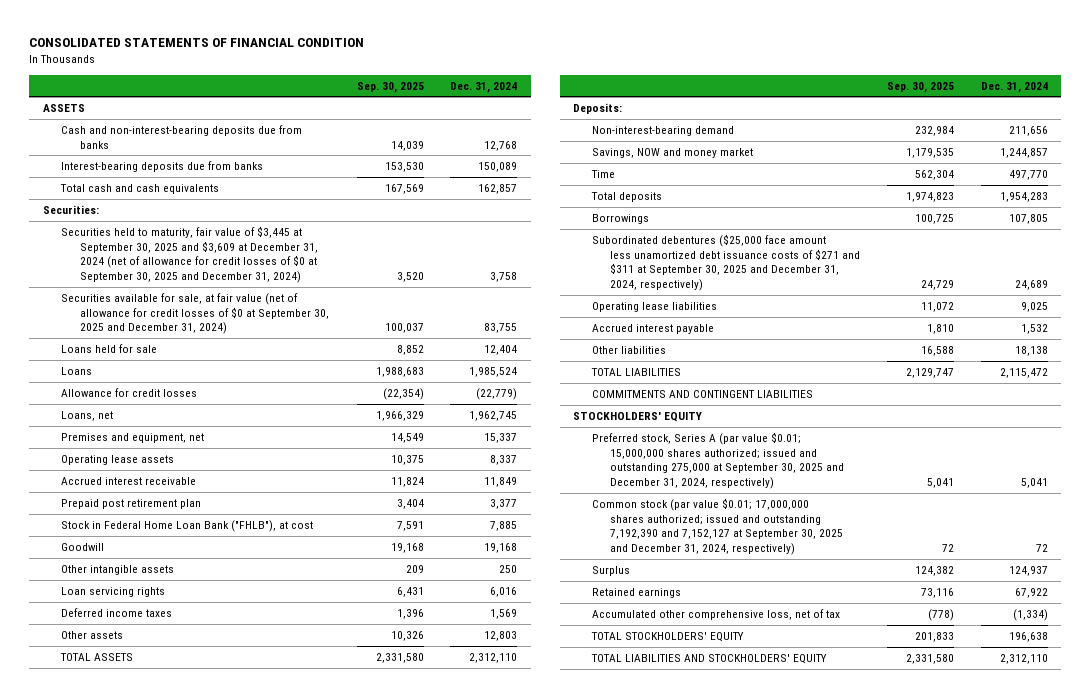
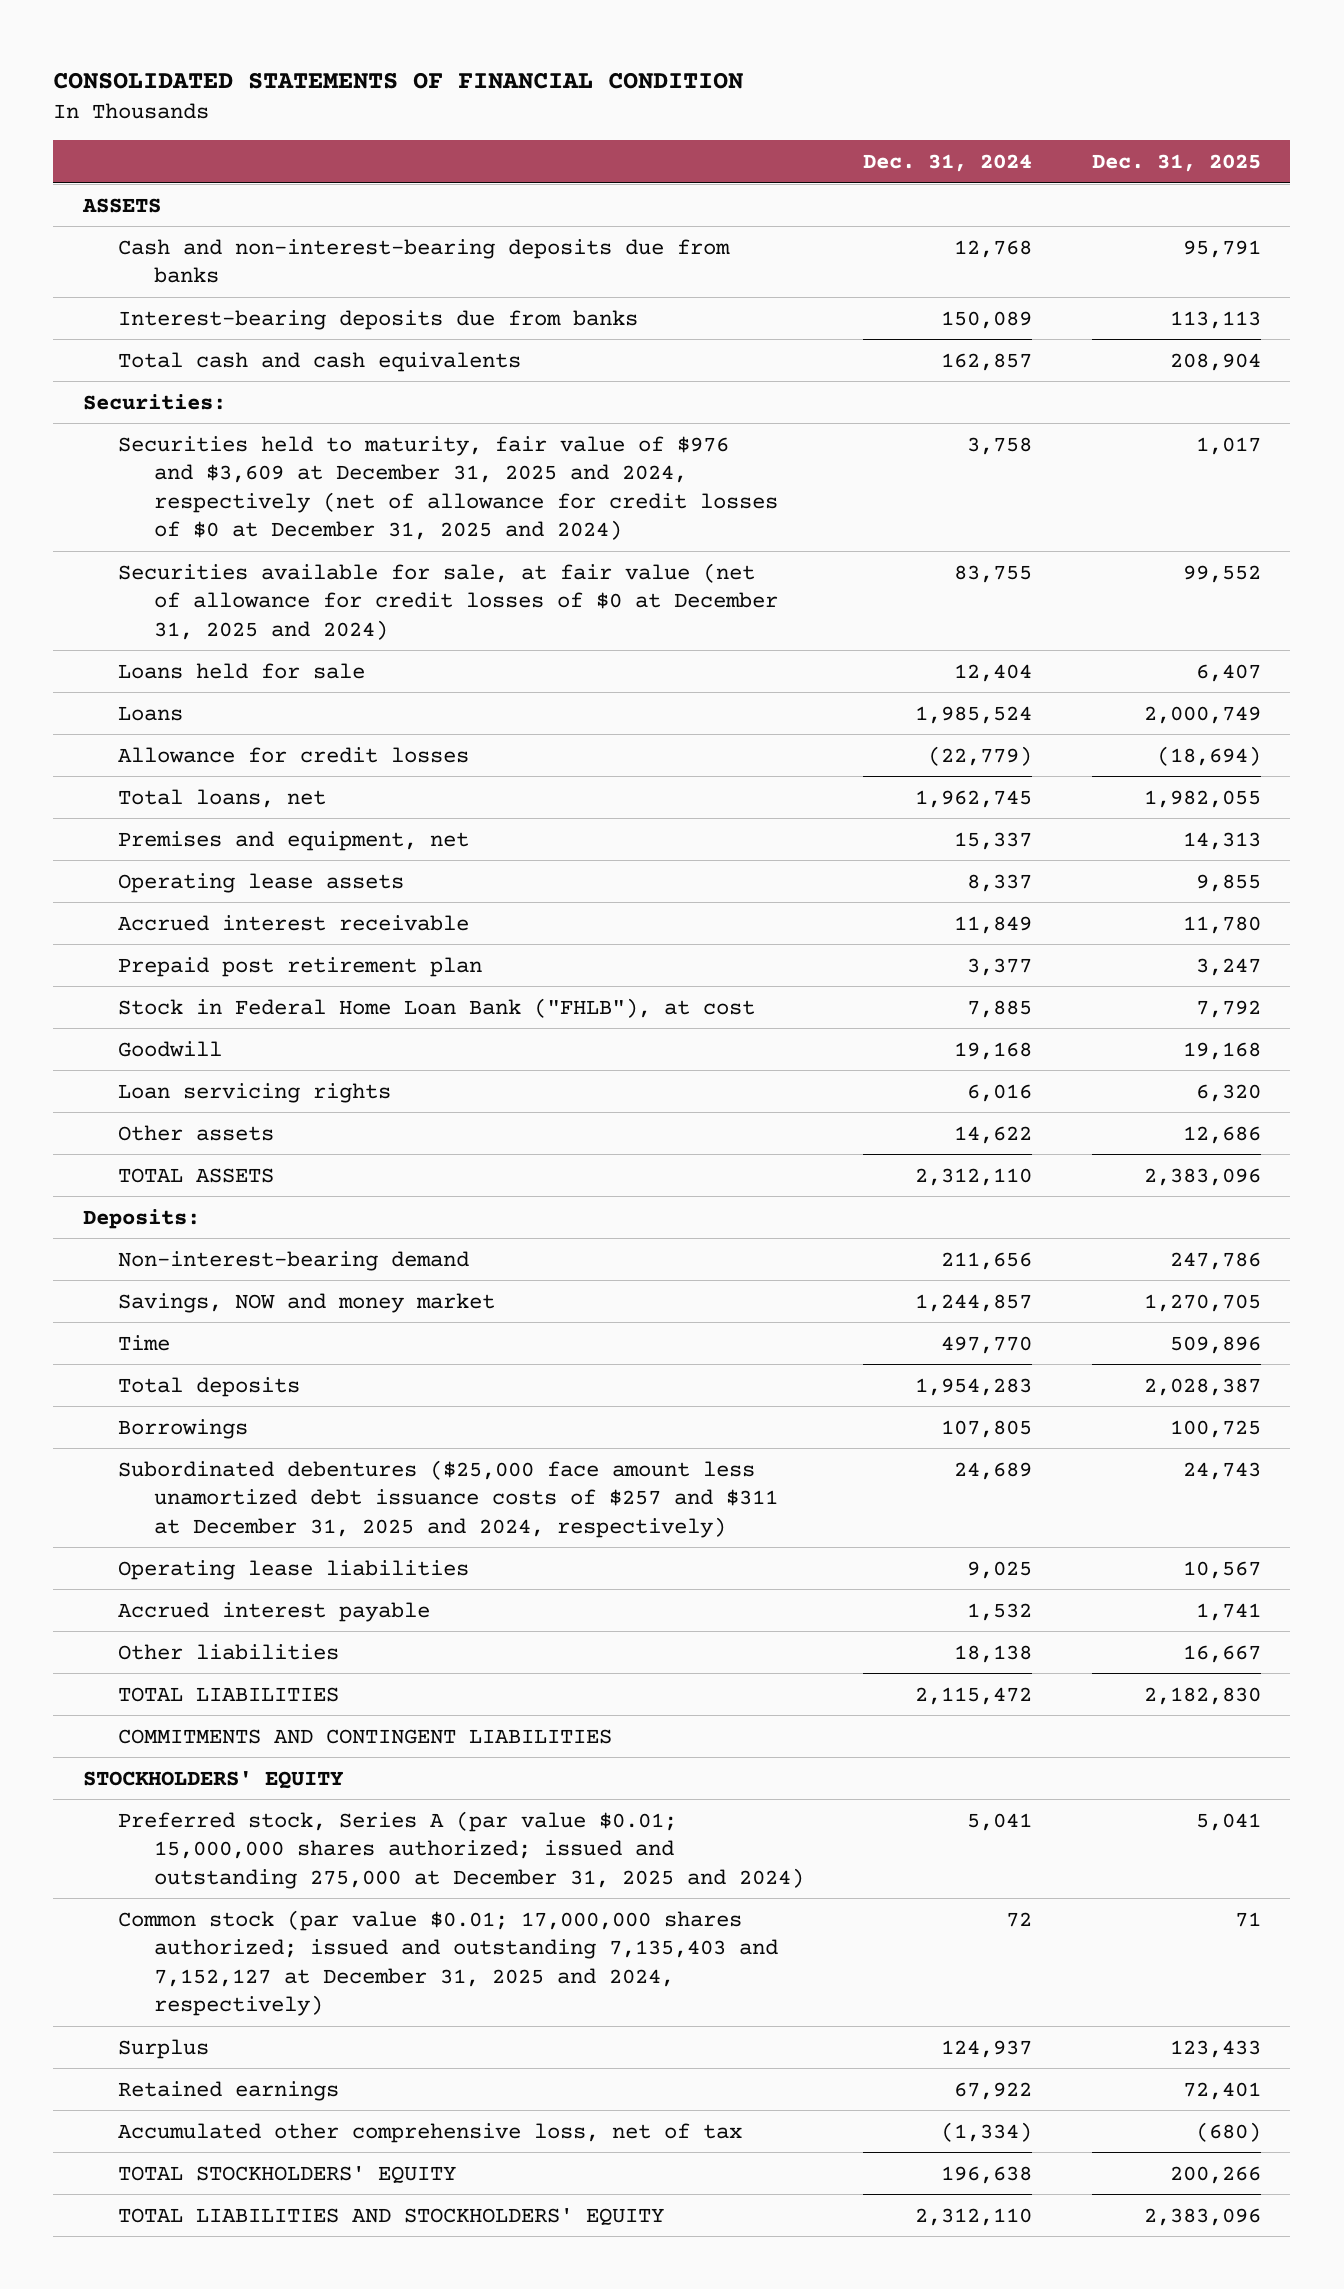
- | Sep. 30, 2025 | Dec. 31, 2024
+ | Dec. 31, 2024 | Dec. 31, 2025
- Securities held to maturity, fair value of $3,445 at September 30, 2025 and $3,609 at December 31, 2024 (net of allowance for credit losses of $0 at September 30, 2025 and December 31, 2024) | 3,520 | 3,758
- Securities available for sale, at fair value (net of allowance for credit losses of $0 at September 30, 2025 and December 31, 2024) | 100,037 | 83,755
+ Securities held to maturity, fair value of $976 and $3,609 at December 31, 2025 and 2024, respectively (net of allowance for credit losses of $0 at December 31, 2025 and 2024) | 3,758 | 1,017
+ Securities available for sale, at fair value (net of allowance for credit losses of $0 at December 31, 2025 and 2024) | 83,755 | 99,552
- Loans, net | 1,966,329 | 1,962,745
+ Total loans, net | 1,962,745 | 1,982,055
- Other intangible assets | 209 | 250
- Deferred income taxes | 1,396 | 1,569
- Other assets | 10,326 | 12,803
+ Other assets | 14,622 | 12,686
- Subordinated debentures ($25,000 face amount less unamortized debt issuance costs of $271 and $311 at September 30, 2025 and December 31, 2024, respectively) | 24,729 | 24,689
+ Subordinated debentures ($25,000 face amount less unamortized debt issuance costs of $257 and $311 at December 31, 2025 and 2024, respectively) | 24,689 | 24,743
- Preferred stock, Series A (par value $0.01; 15,000,000 shares authorized; issued and outstanding 275,000 at September 30, 2025 and December 31, 2024, respectively) | 5,041 | 5,041
- Common stock (par value $0.01; 17,000,000 shares authorized; issued and outstanding 7,192,390 and 7,152,127 at September 30, 2025 and December 31, 2024, respectively) | 72 | 72
+ Preferred stock, Series A (par value $0.01; 15,000,000 shares authorized; issued and outstanding 275,000 at December 31, 2025 and 2024) | 5,041 | 5,041
+ Common stock (par value $0.01; 17,000,000 shares authorized; issued and outstanding 7,135,403 and 7,152,127 at December 31, 2025 and 2024, respectively) | 72 | 71

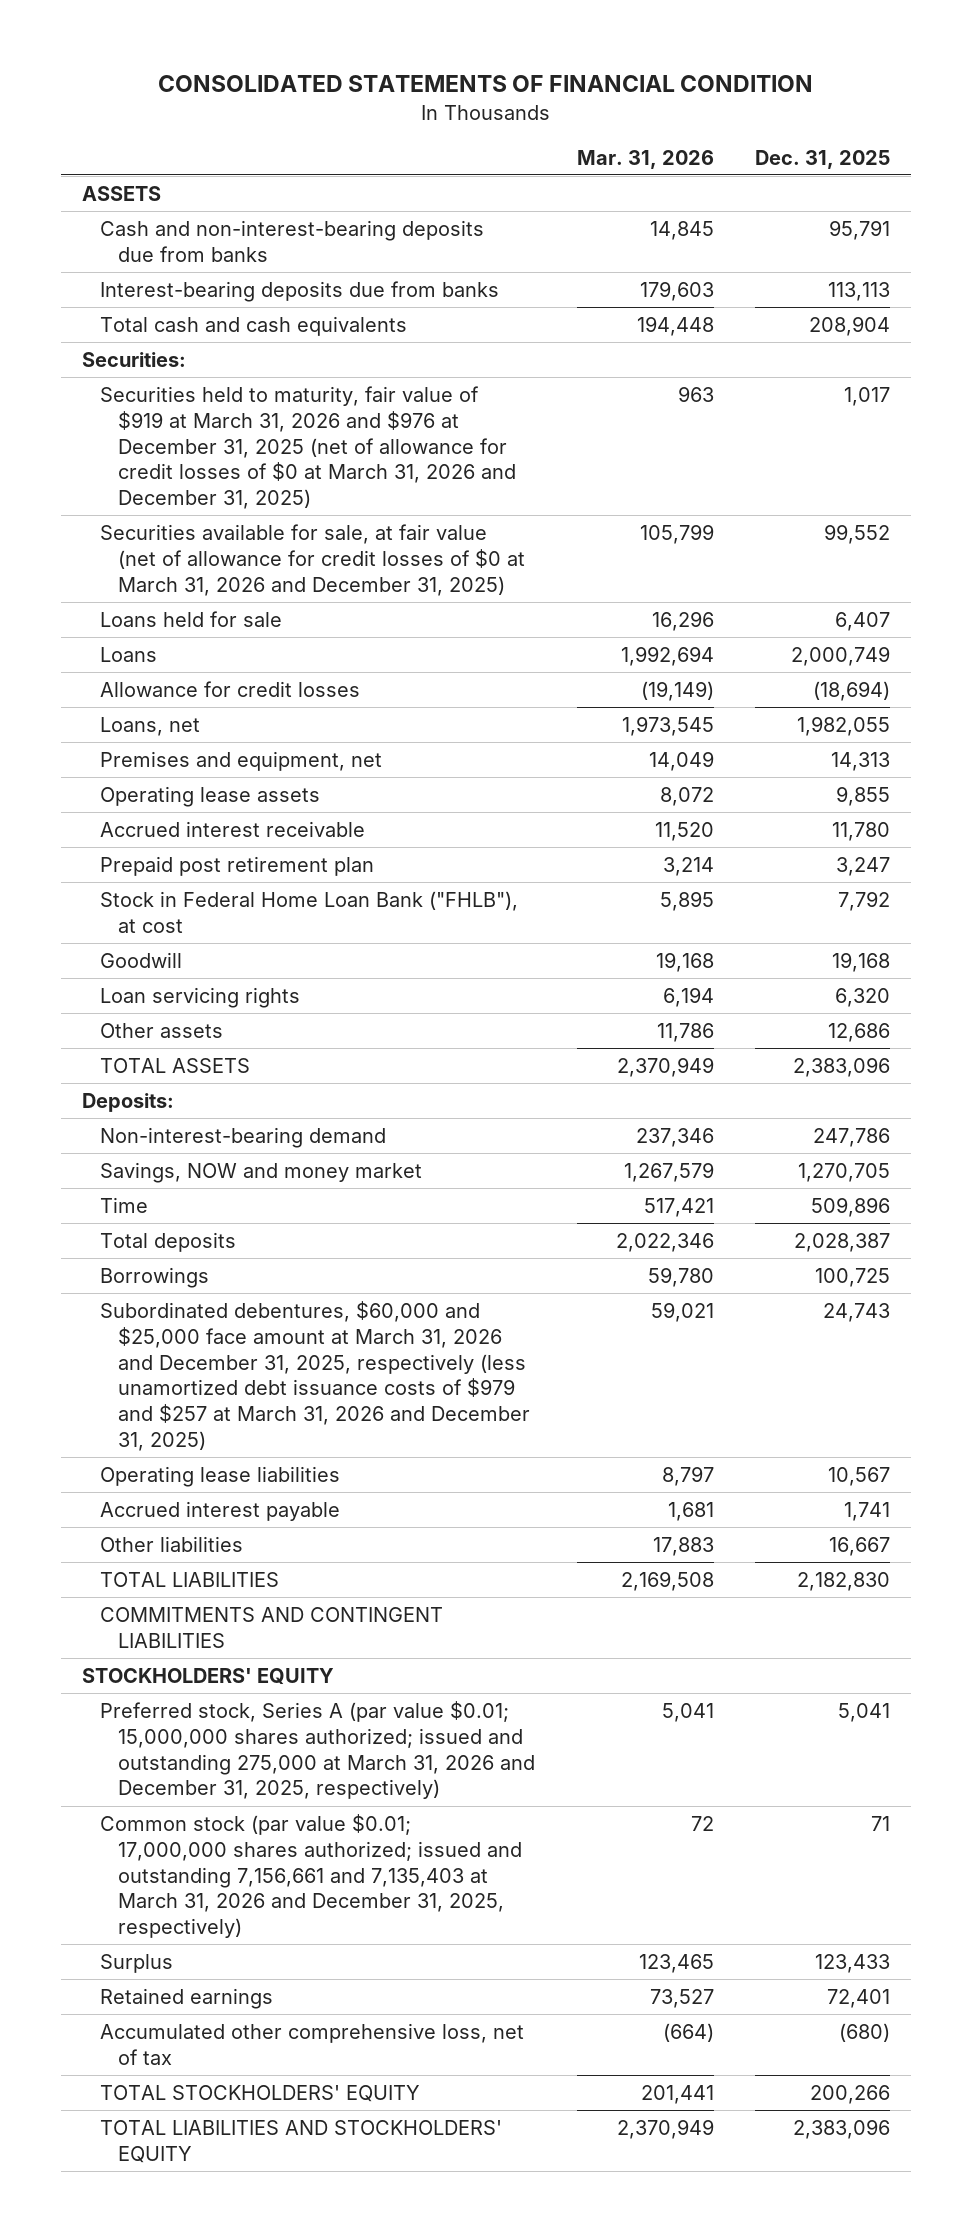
- | Dec. 31, 2024 | Dec. 31, 2025
+ | Mar. 31, 2026 | Dec. 31, 2025
- Securities held to maturity, fair value of $976 and $3,609 at December 31, 2025 and 2024, respectively (net of allowance for credit losses of $0 at December 31, 2025 and 2024) | 3,758 | 1,017
- Securities available for sale, at fair value (net of allowance for credit losses of $0 at December 31, 2025 and 2024) | 83,755 | 99,552
+ Securities held to maturity, fair value of $919 at March 31, 2026 and $976 at December 31, 2025 (net of allowance for credit losses of $0 at March 31, 2026 and December 31, 2025) | 963 | 1,017
+ Securities available for sale, at fair value (net of allowance for credit losses of $0 at March 31, 2026 and December 31, 2025) | 105,799 | 99,552
- Total loans, net | 1,962,745 | 1,982,055
+ Loans, net | 1,973,545 | 1,982,055
- Subordinated debentures ($25,000 face amount less unamortized debt issuance costs of $257 and $311 at December 31, 2025 and 2024, respectively) | 24,689 | 24,743
+ Subordinated debentures, $60,000 and $25,000 face amount at March 31, 2026 and December 31, 2025, respectively (less unamortized debt issuance costs of $979 and $257 at March 31, 2026 and December 31, 2025) | 59,021 | 24,743
- Preferred stock, Series A (par value $0.01; 15,000,000 shares authorized; issued and outstanding 275,000 at December 31, 2025 and 2024) | 5,041 | 5,041
- Common stock (par value $0.01; 17,000,000 shares authorized; issued and outstanding 7,135,403 and 7,152,127 at December 31, 2025 and 2024, respectively) | 72 | 71
+ Preferred stock, Series A (par value $0.01; 15,000,000 shares authorized; issued and outstanding 275,000 at March 31, 2026 and December 31, 2025, respectively) | 5,041 | 5,041
+ Common stock (par value $0.01; 17,000,000 shares authorized; issued and outstanding 7,156,661 and 7,135,403 at March 31, 2026 and December 31, 2025, respectively) | 72 | 71

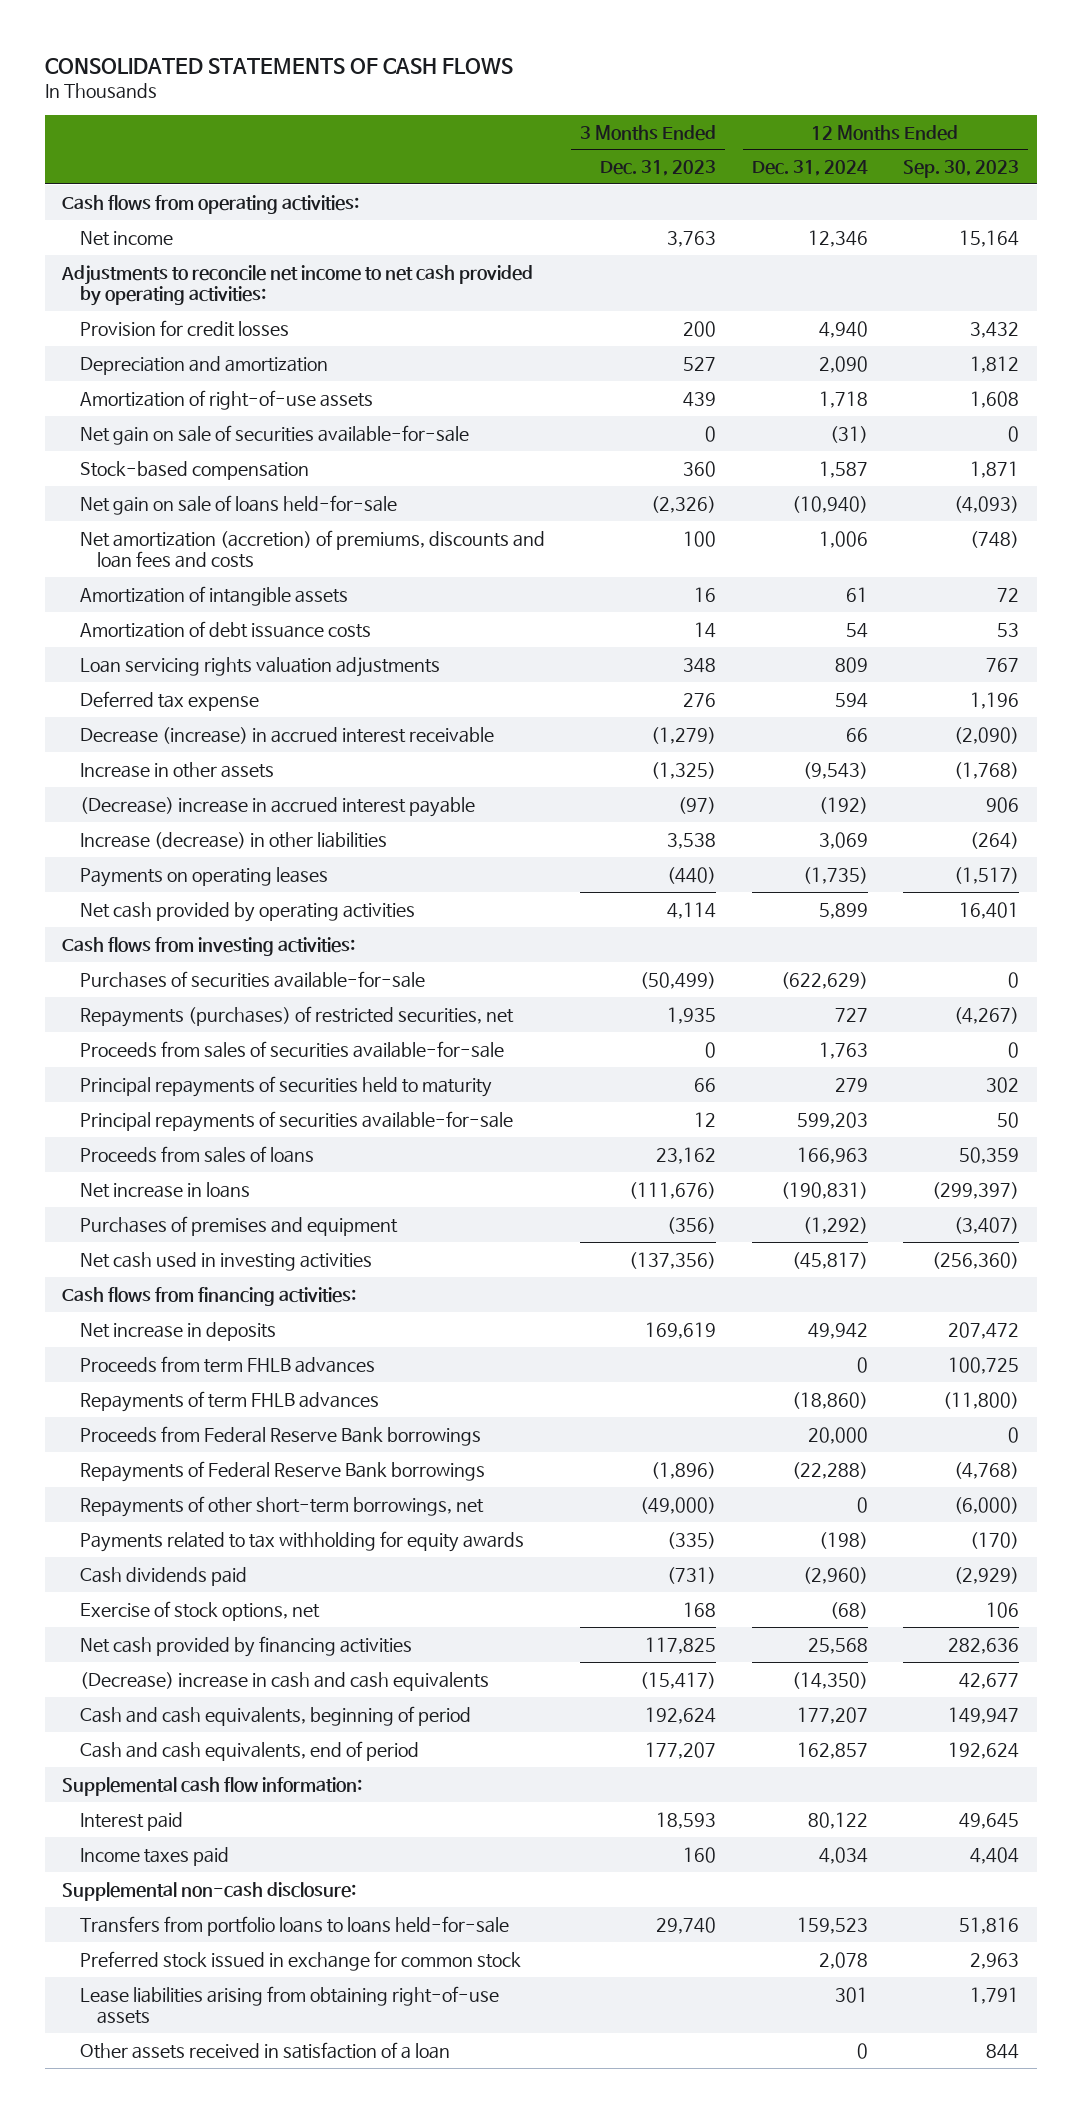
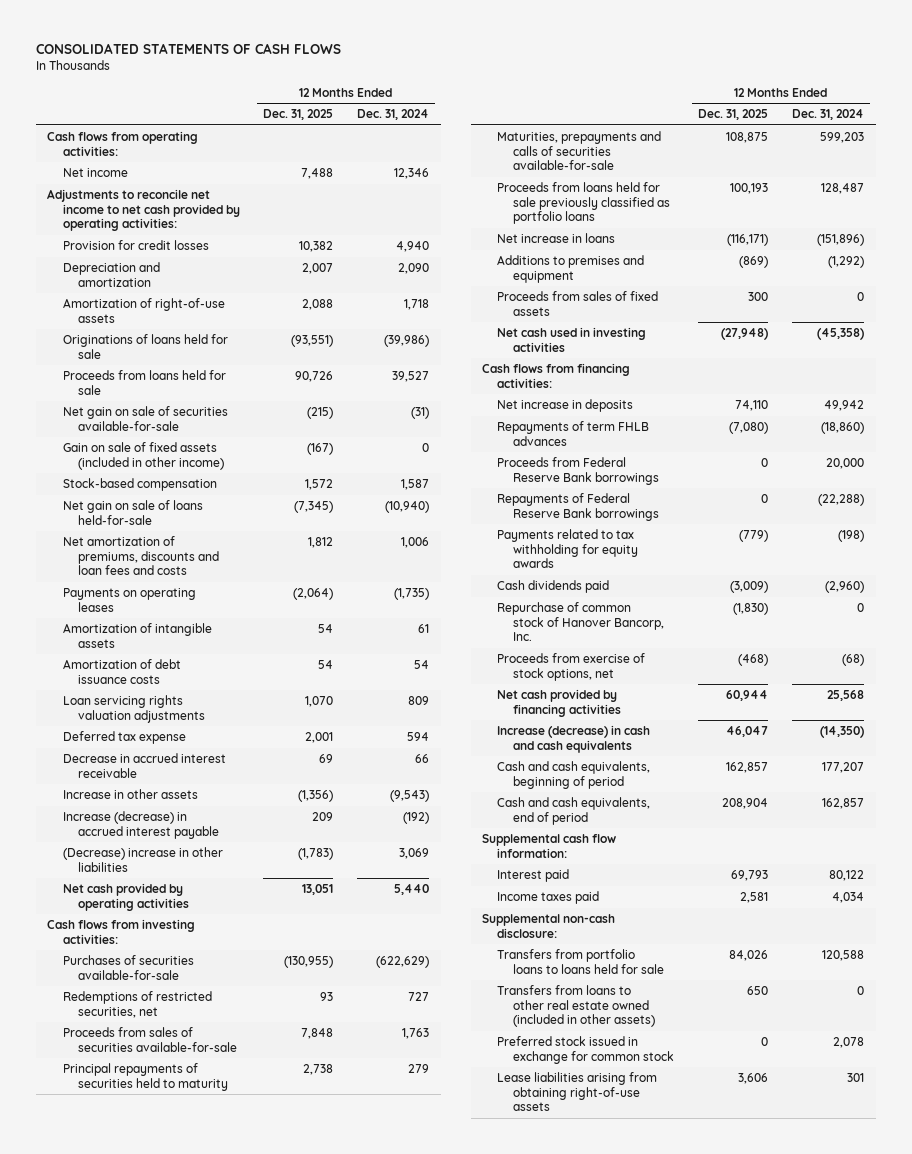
- | 3 Months Ended Dec. 31, 2023 | 12 Months Ended Dec. 31, 2024 | 12 Months Ended Sep. 30, 2023
+ | 12 Months Ended Dec. 31, 2025 | 12 Months Ended Dec. 31, 2024
+ Originations of loans held for sale | (93,551) | (39,986)
+ Proceeds from loans held for sale | 90,726 | 39,527
+ Gain on sale of fixed assets (included in other income) | (167) | 0
- Net amortization (accretion) of premiums, discounts and loan fees and costs | 100 | 1,006 | (748)
+ Net amortization of premiums, discounts and loan fees and costs | 1,812 | 1,006
moved up: Payments on operating leases | (2,064) | (1,735)
- Decrease (increase) in accrued interest receivable | (1,279) | 66 | (2,090)
+ Decrease in accrued interest receivable | 69 | 66
- (Decrease) increase in accrued interest payable | (97) | (192) | 906
- Increase (decrease) in other liabilities | 3,538 | 3,069 | (264)
- Net cash provided by operating activities | 4,114 | 5,899 | 16,401
+ Increase (decrease) in accrued interest payable | 209 | (192)
+ (Decrease) increase in other liabilities | (1,783) | 3,069
+ Net cash provided by operating activities | 13,051 | 5,440
- Repayments (purchases) of restricted securities, net | 1,935 | 727 | (4,267)
+ Redemptions of restricted securities, net | 93 | 727
- Principal repayments of securities available-for-sale | 12 | 599,203 | 50
- Proceeds from sales of loans | 23,162 | 166,963 | 50,359
- Net increase in loans | (111,676) | (190,831) | (299,397)
- Purchases of premises and equipment | (356) | (1,292) | (3,407)
- Net cash used in investing activities | (137,356) | (45,817) | (256,360)
+ Maturities, prepayments and calls of securities available-for-sale | 108,875 | 599,203
+ Proceeds from loans held for sale previously classified as portfolio loans | 100,193 | 128,487
+ Net increase in loans | (116,171) | (151,896)
+ Additions to premises and equipment | (869) | (1,292)
+ Proceeds from sales of fixed assets | 300 | 0
+ Net cash used in investing activities | (27,948) | (45,358)
- Proceeds from term FHLB advances | | 0 | 100,725
- Repayments of other short-term borrowings, net | (49,000) | 0 | (6,000)
- Exercise of stock options, net | 168 | (68) | 106
+ Repurchase of common stock of Hanover Bancorp, Inc. | (1,830) | 0
+ Proceeds from exercise of stock options, net | (468) | (68)
- (Decrease) increase in cash and cash equivalents | (15,417) | (14,350) | 42,677
+ Increase (decrease) in cash and cash equivalents | 46,047 | (14,350)
- Transfers from portfolio loans to loans held-for-sale | 29,740 | 159,523 | 51,816
+ Transfers from portfolio loans to loans held for sale | 84,026 | 120,588
+ Transfers from loans to other real estate owned (included in other assets) | 650 | 0
- Other assets received in satisfaction of a loan | | 0 | 844

